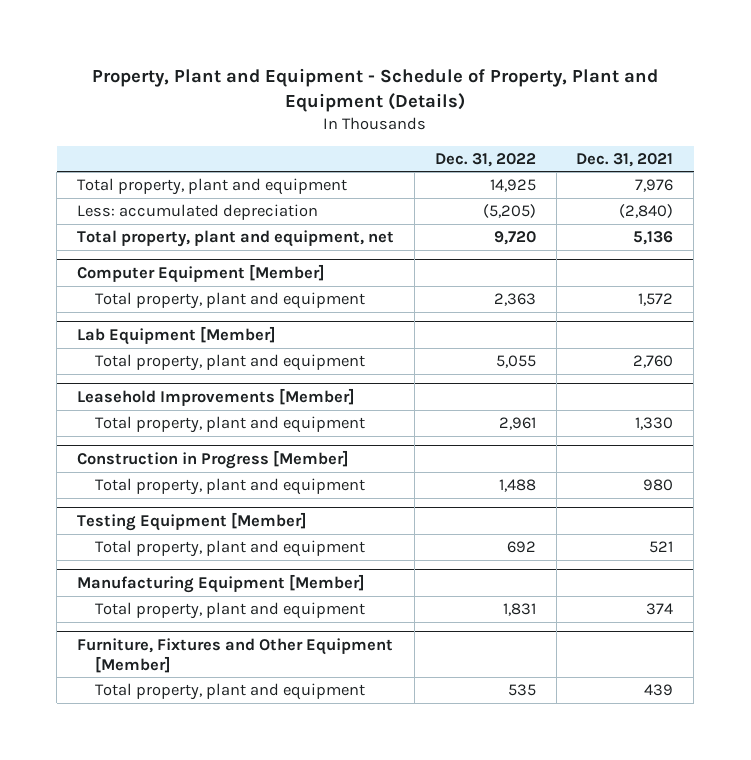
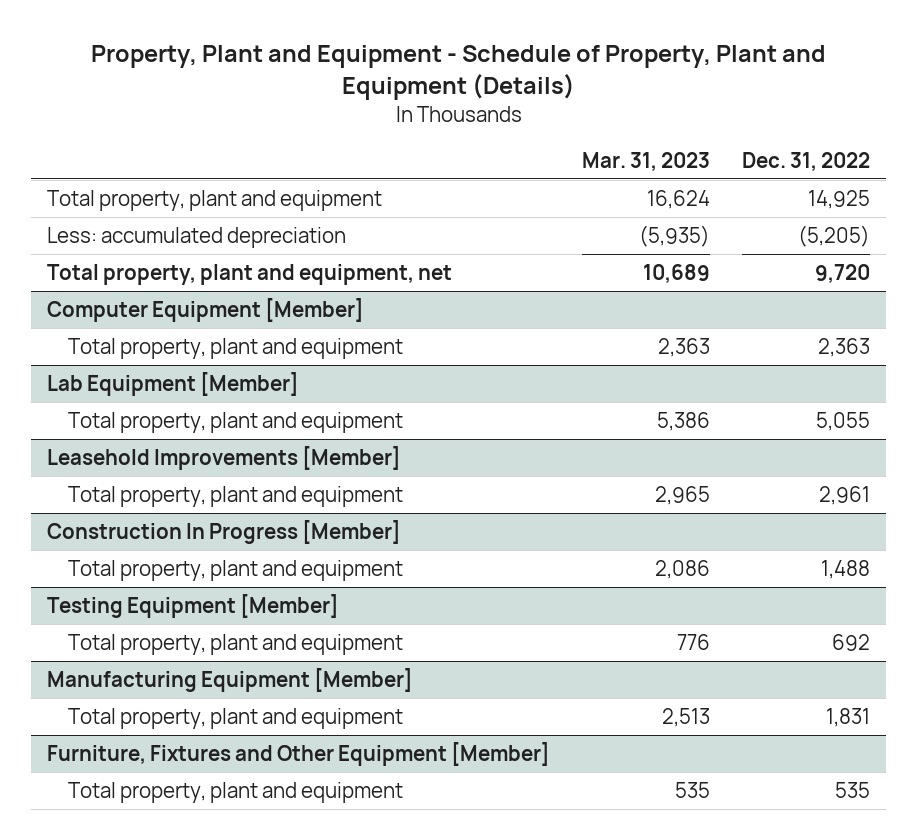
- | Dec. 31, 2022 | Dec. 31, 2021
+ | Mar. 31, 2023 | Dec. 31, 2022
- Construction in Progress [Member]
+ Construction In Progress [Member]

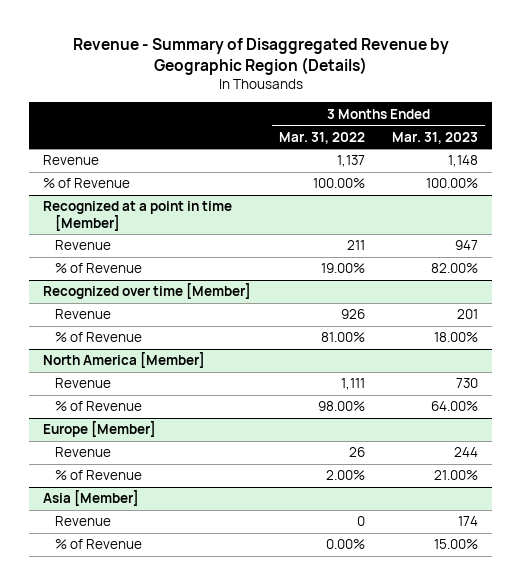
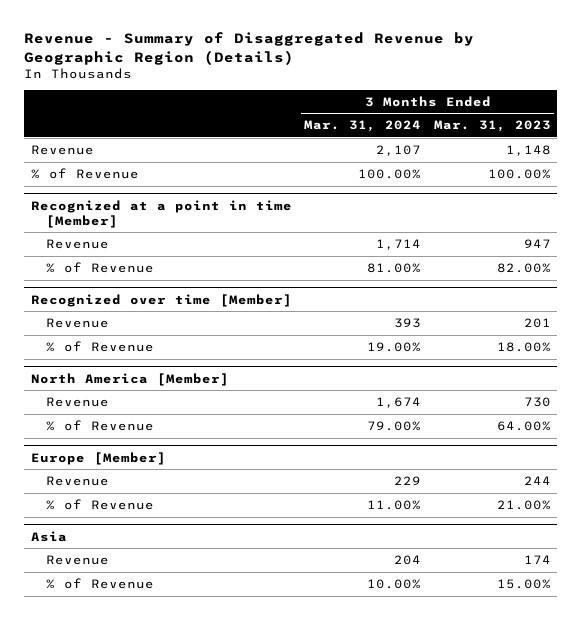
- | 3 Months Ended Mar. 31, 2022 | 3 Months Ended Mar. 31, 2023
+ | 3 Months Ended Mar. 31, 2024 | 3 Months Ended Mar. 31, 2023
- Asia [Member]
+ Asia

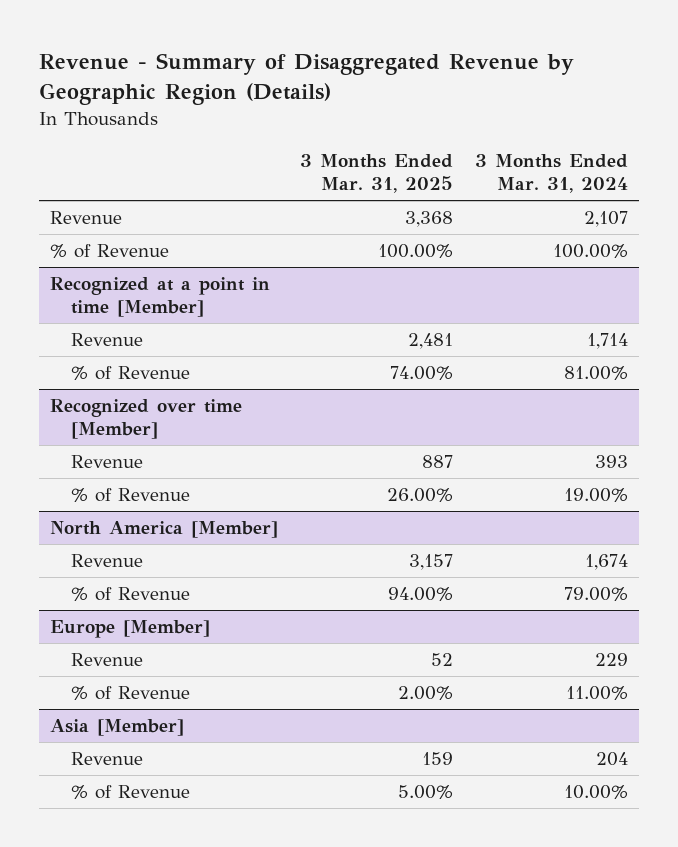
- | 3 Months Ended Mar. 31, 2024 | 3 Months Ended Mar. 31, 2023
+ | 3 Months Ended Mar. 31, 2025 | 3 Months Ended Mar. 31, 2024
- Asia
+ Asia [Member]

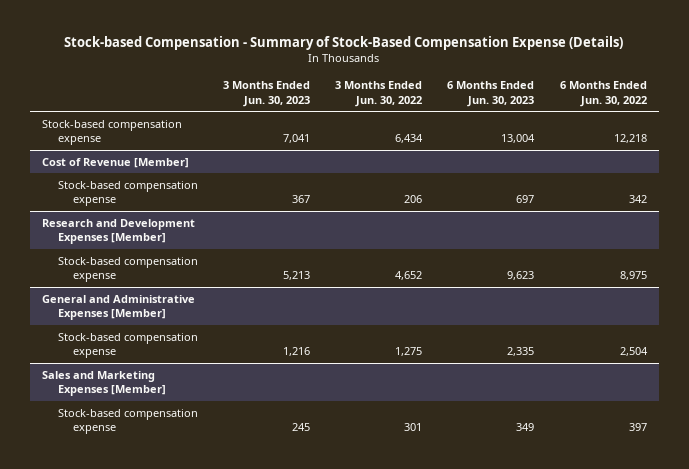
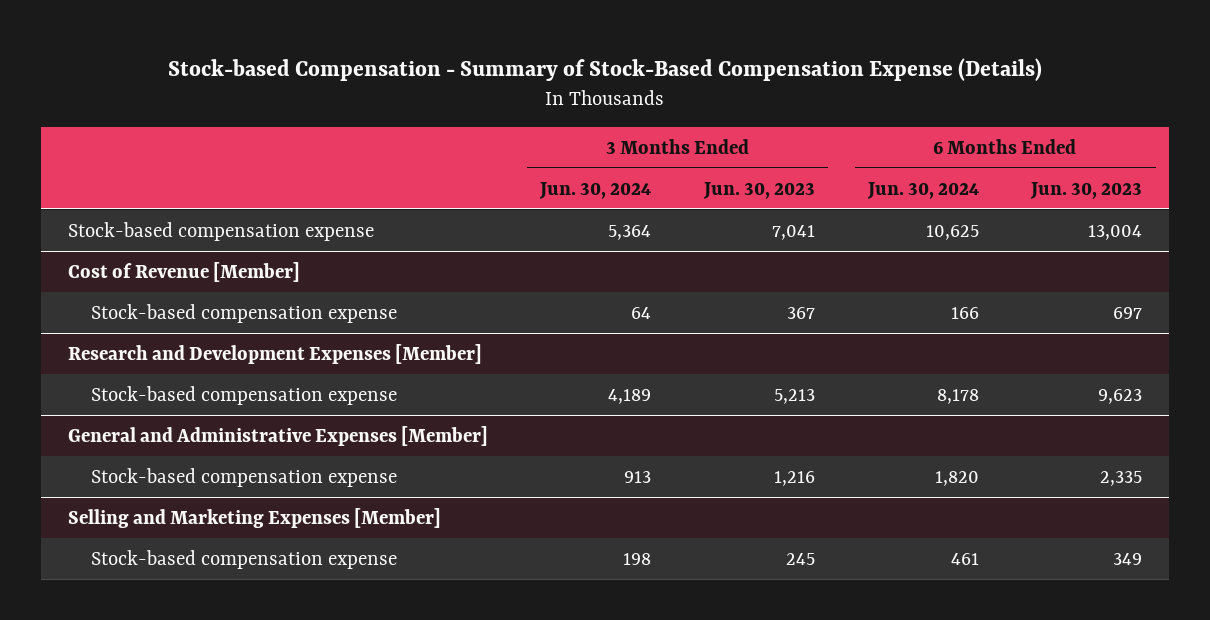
- | 3 Months Ended Jun. 30, 2023 | 3 Months Ended Jun. 30, 2022 | 6 Months Ended Jun. 30, 2023 | 6 Months Ended Jun. 30, 2022
+ | 3 Months Ended Jun. 30, 2024 | 3 Months Ended Jun. 30, 2023 | 6 Months Ended Jun. 30, 2024 | 6 Months Ended Jun. 30, 2023
- Sales and Marketing Expenses [Member]
+ Selling and Marketing Expenses [Member]

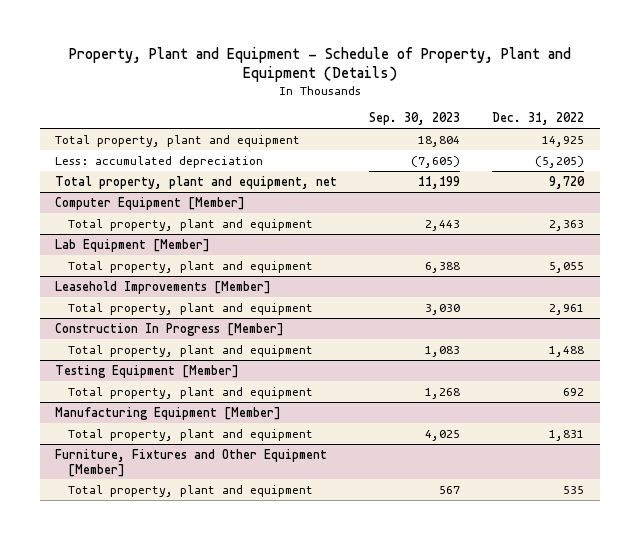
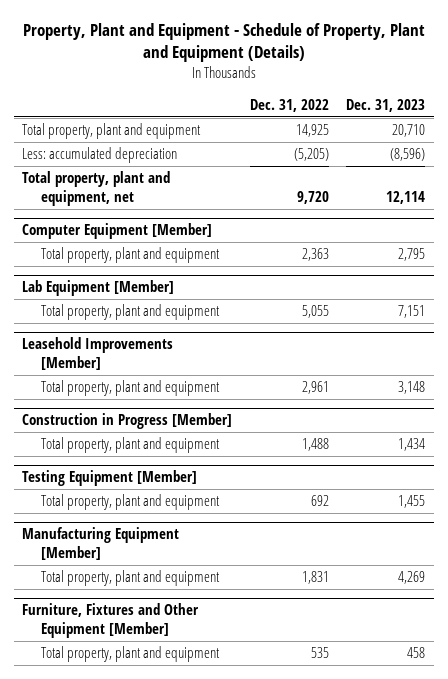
- | Sep. 30, 2023 | Dec. 31, 2022
+ | Dec. 31, 2022 | Dec. 31, 2023
- Construction In Progress [Member]
+ Construction in Progress [Member]

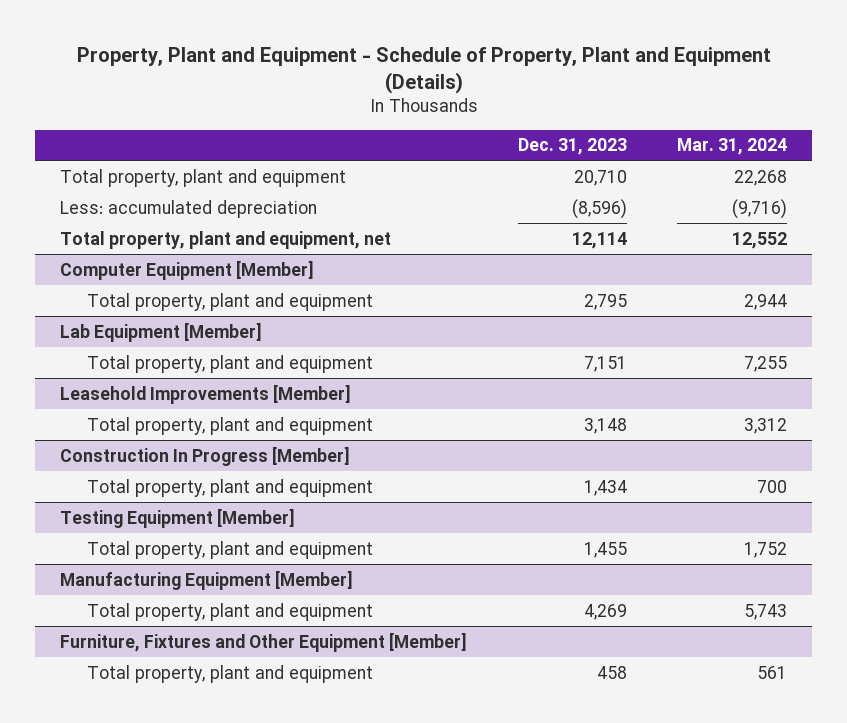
- | Dec. 31, 2022 | Dec. 31, 2023
+ | Dec. 31, 2023 | Mar. 31, 2024
- Construction in Progress [Member]
+ Construction In Progress [Member]

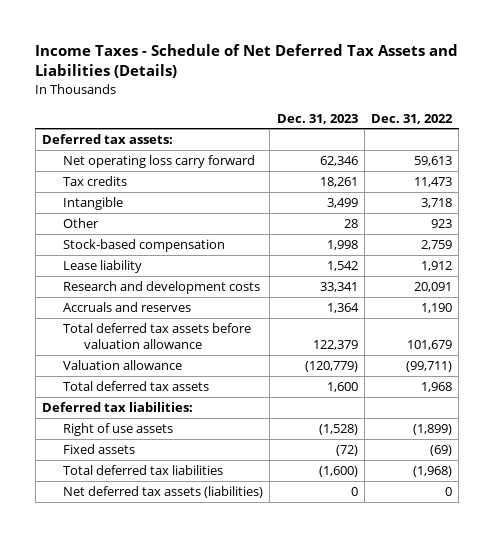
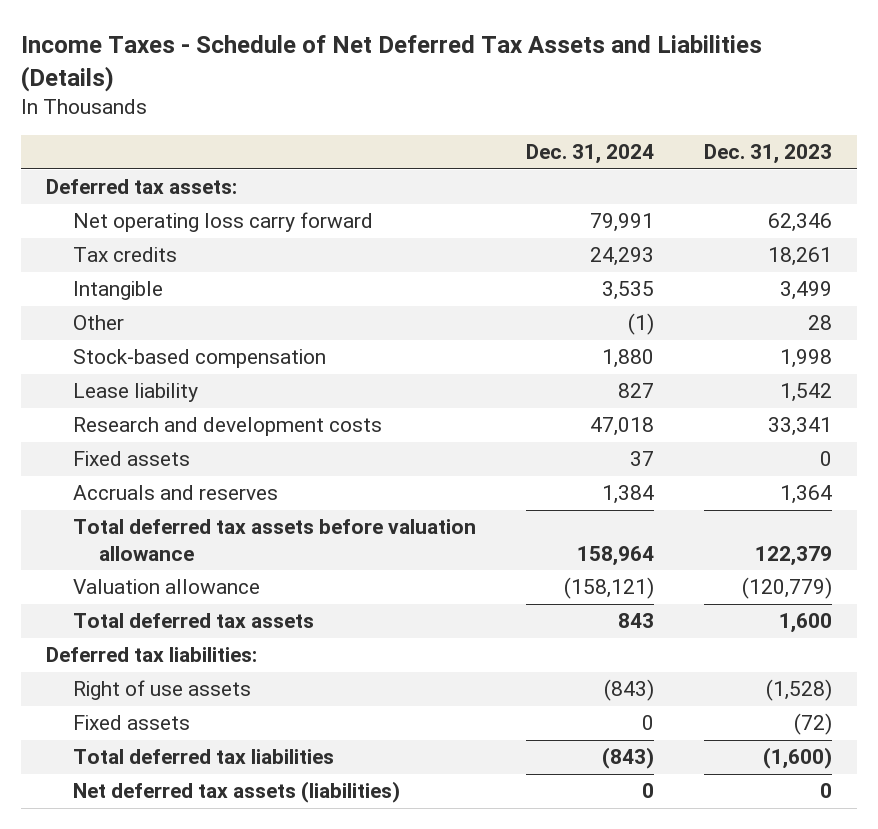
- | Dec. 31, 2023 | Dec. 31, 2022
+ | Dec. 31, 2024 | Dec. 31, 2023
+ Fixed assets | 37 | 0

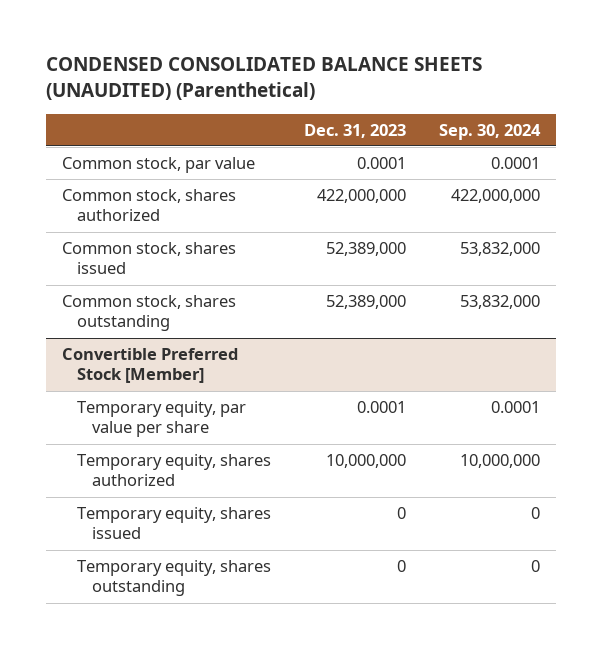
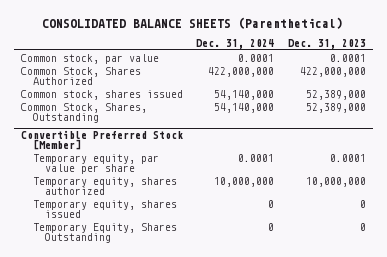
- CONDENSED CONSOLIDATED BALANCE SHEETS (UNAUDITED) (Parenthetical)
+ CONSOLIDATED BALANCE SHEETS (Parenthetical)
- | Dec. 31, 2023 | Sep. 30, 2024
+ | Dec. 31, 2024 | Dec. 31, 2023
- Common stock, shares authorized | 422,000,000 | 422,000,000
+ Common Stock, Shares Authorized | 422,000,000 | 422,000,000
- Common stock, shares outstanding | 52,389,000 | 53,832,000
+ Common Stock, Shares, Outstanding | 54,140,000 | 52,389,000
@ Convertible Preferred Stock [Member]
- Temporary equity, shares outstanding | 0 | 0
+ Temporary Equity, Shares Outstanding | 0 | 0

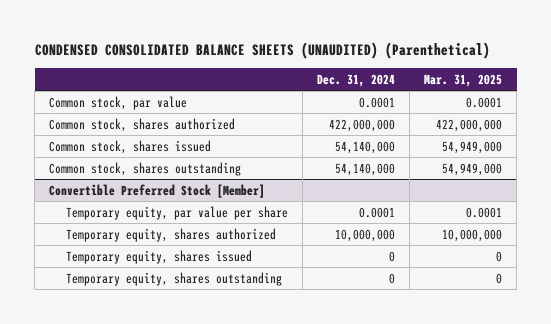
- CONSOLIDATED BALANCE SHEETS (Parenthetical)
+ CONDENSED CONSOLIDATED BALANCE SHEETS (UNAUDITED) (Parenthetical)
- | Dec. 31, 2024 | Dec. 31, 2023
+ | Dec. 31, 2024 | Mar. 31, 2025
- Common Stock, Shares Authorized | 422,000,000 | 422,000,000
+ Common stock, shares authorized | 422,000,000 | 422,000,000
- Common Stock, Shares, Outstanding | 54,140,000 | 52,389,000
+ Common stock, shares outstanding | 54,140,000 | 54,949,000
@ Convertible Preferred Stock [Member]
- Temporary Equity, Shares Outstanding | 0 | 0
+ Temporary equity, shares outstanding | 0 | 0

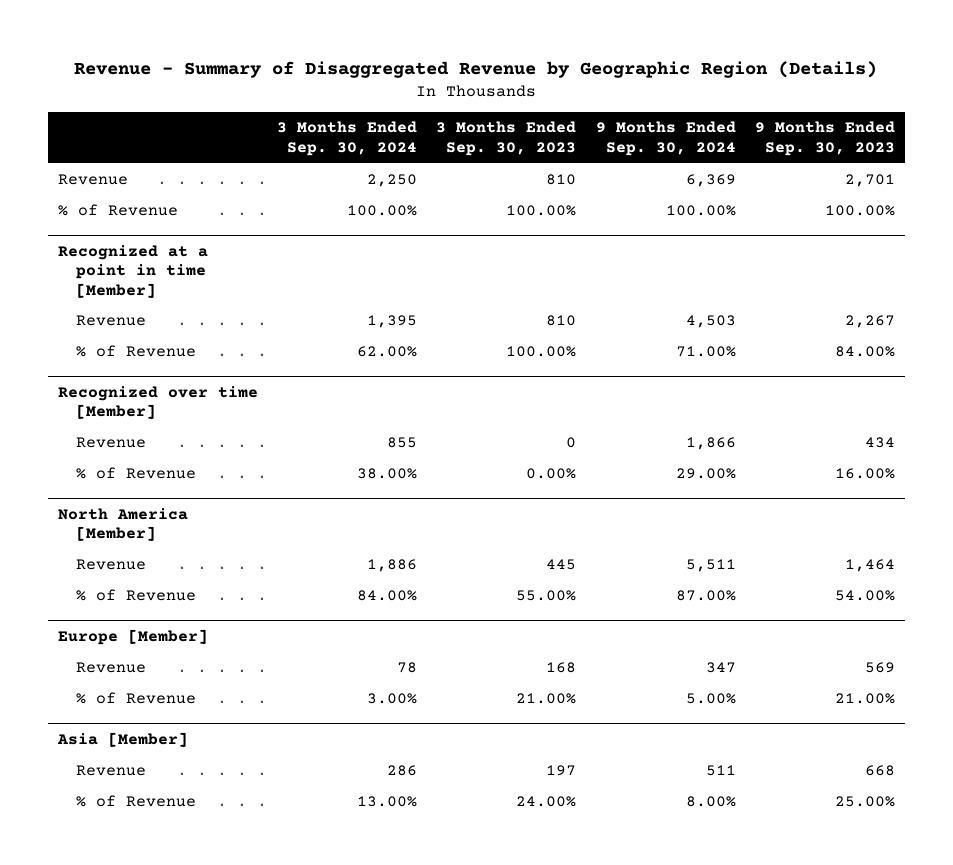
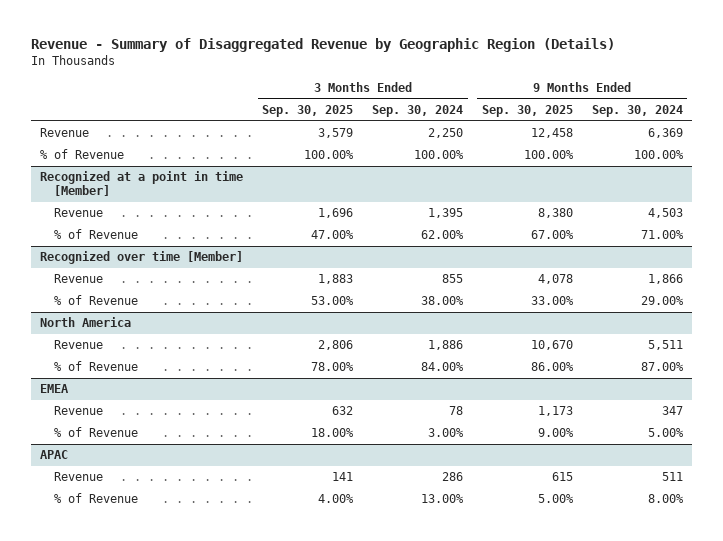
- | 3 Months Ended Sep. 30, 2024 | 3 Months Ended Sep. 30, 2023 | 9 Months Ended Sep. 30, 2024 | 9 Months Ended Sep. 30, 2023
+ | 3 Months Ended Sep. 30, 2025 | 3 Months Ended Sep. 30, 2024 | 9 Months Ended Sep. 30, 2025 | 9 Months Ended Sep. 30, 2024
- North America [Member]
+ North America
- Europe [Member]
+ EMEA
- Asia [Member]
+ APAC

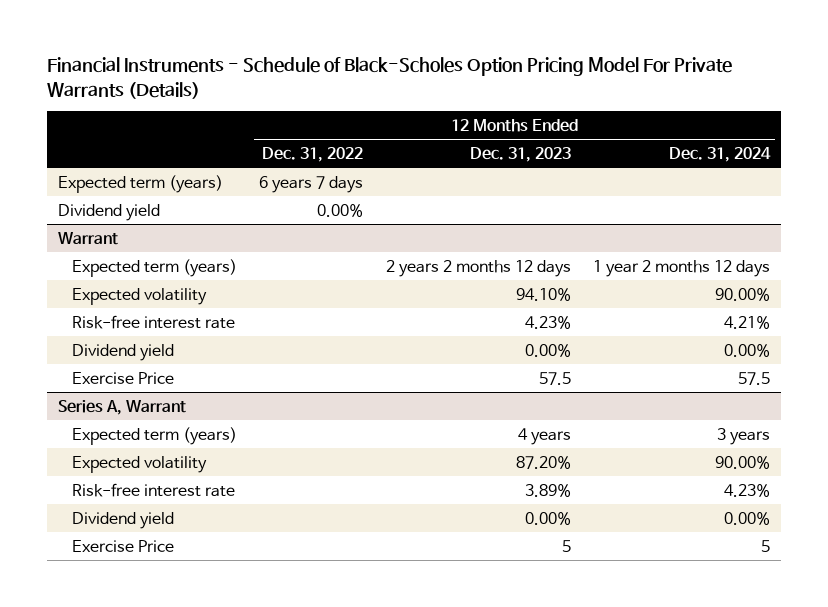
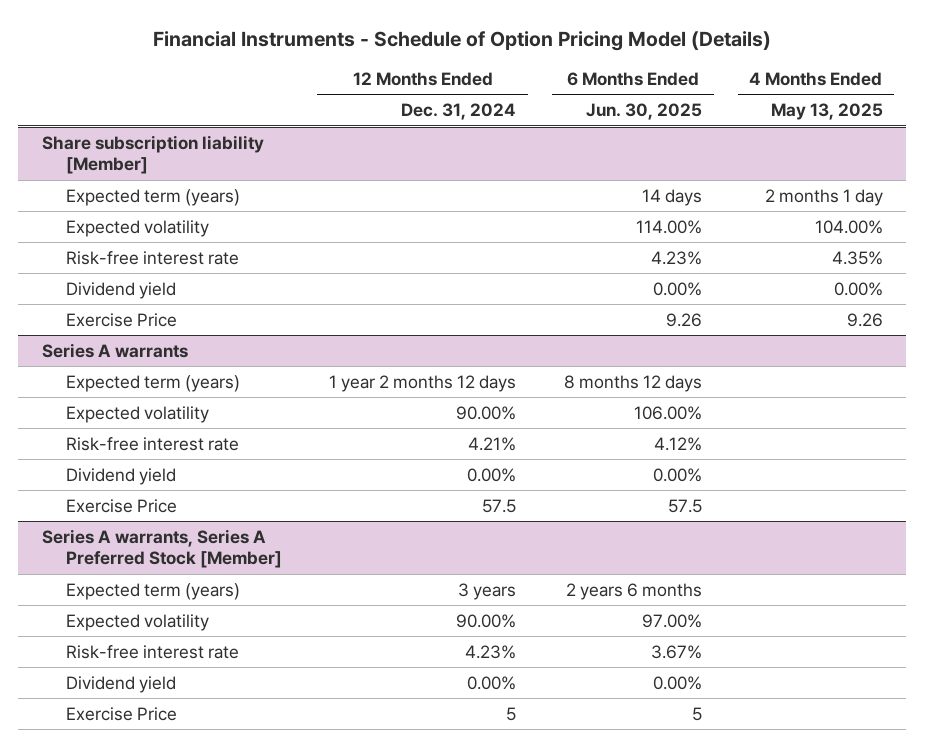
- Financial Instruments - Schedule of Black-Scholes Option Pricing Model For Private Warrants (Details)
+ Financial Instruments - Schedule of Option Pricing Model (Details)
- | 12 Months Ended Dec. 31, 2022 | 12 Months Ended Dec. 31, 2023 | 12 Months Ended Dec. 31, 2024
+ | 12 Months Ended Dec. 31, 2024 | 6 Months Ended Jun. 30, 2025 | 4 Months Ended May 13, 2025
+ Share subscription liability [Member]
+ Expected volatility | | 114.00% | 104.00%
+ Risk-free interest rate | | 4.23% | 4.35%
- Warrant
+ Exercise Price | | 9.26 | 9.26
+ Series A warrants
- Series A, Warrant
+ Series A warrants, Series A Preferred Stock [Member]

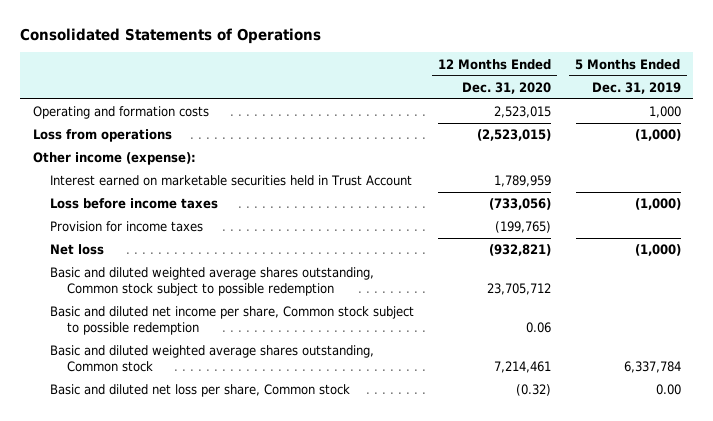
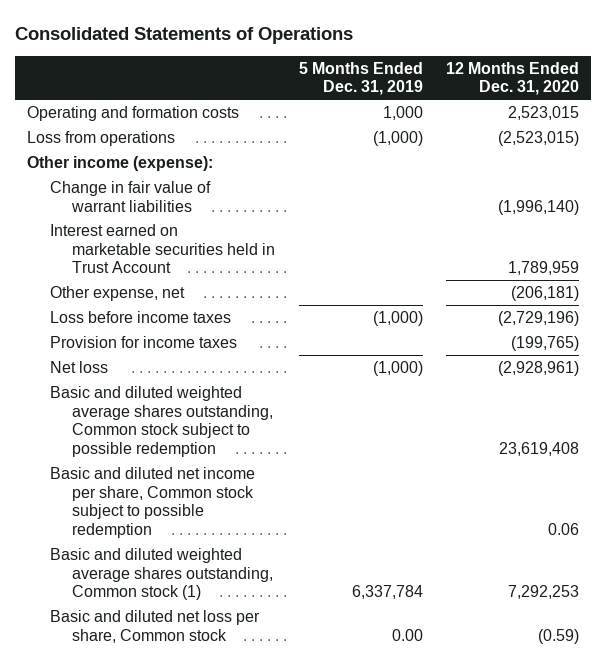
- | 12 Months Ended Dec. 31, 2020 | 5 Months Ended Dec. 31, 2019
+ | 5 Months Ended Dec. 31, 2019 | 12 Months Ended Dec. 31, 2020
+ Change in fair value of warrant liabilities | | (1,996,140)
- Loss before income taxes | (733,056) | (1,000)
+ Other expense, net | | (206,181)
+ Loss before income taxes | (1,000) | (2,729,196)
- Net loss | (932,821) | (1,000)
- Basic and diluted weighted average shares outstanding, Common stock subject to possible redemption | 23,705,712 |
+ Net loss | (1,000) | (2,928,961)
+ Basic and diluted weighted average shares outstanding, Common stock subject to possible redemption | | 23,619,408
- Basic and diluted weighted average shares outstanding, Common stock | 7,214,461 | 6,337,784
- Basic and diluted net loss per share, Common stock | (0.32) | 0.00
+ Basic and diluted weighted average shares outstanding, Common stock (1) | 6,337,784 | 7,292,253
+ Basic and diluted net loss per share, Common stock | 0.00 | (0.59)

